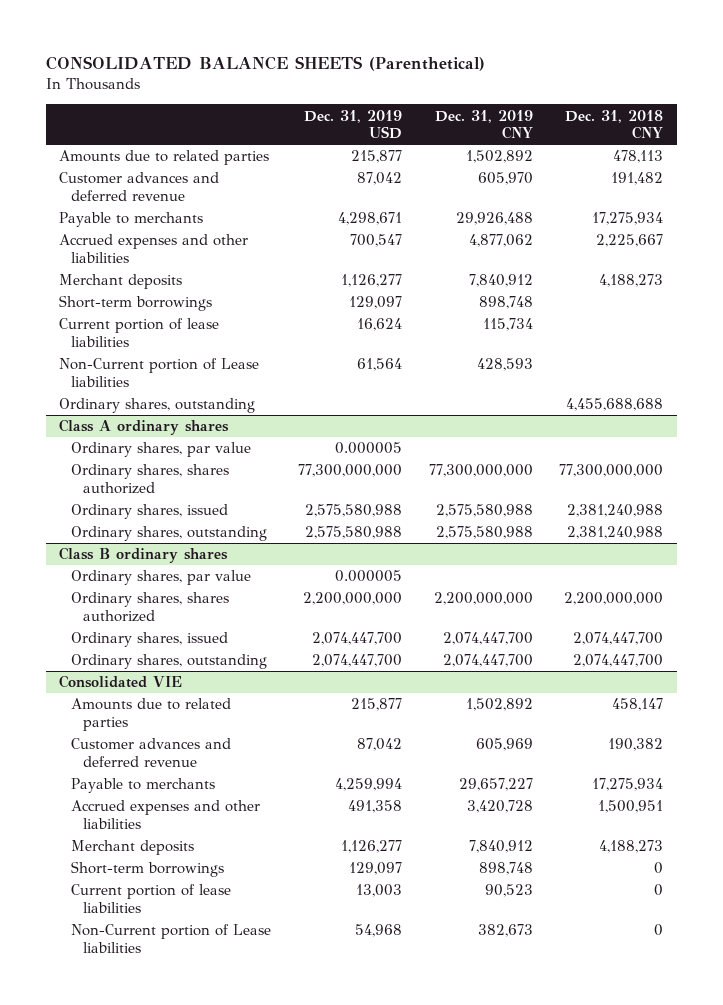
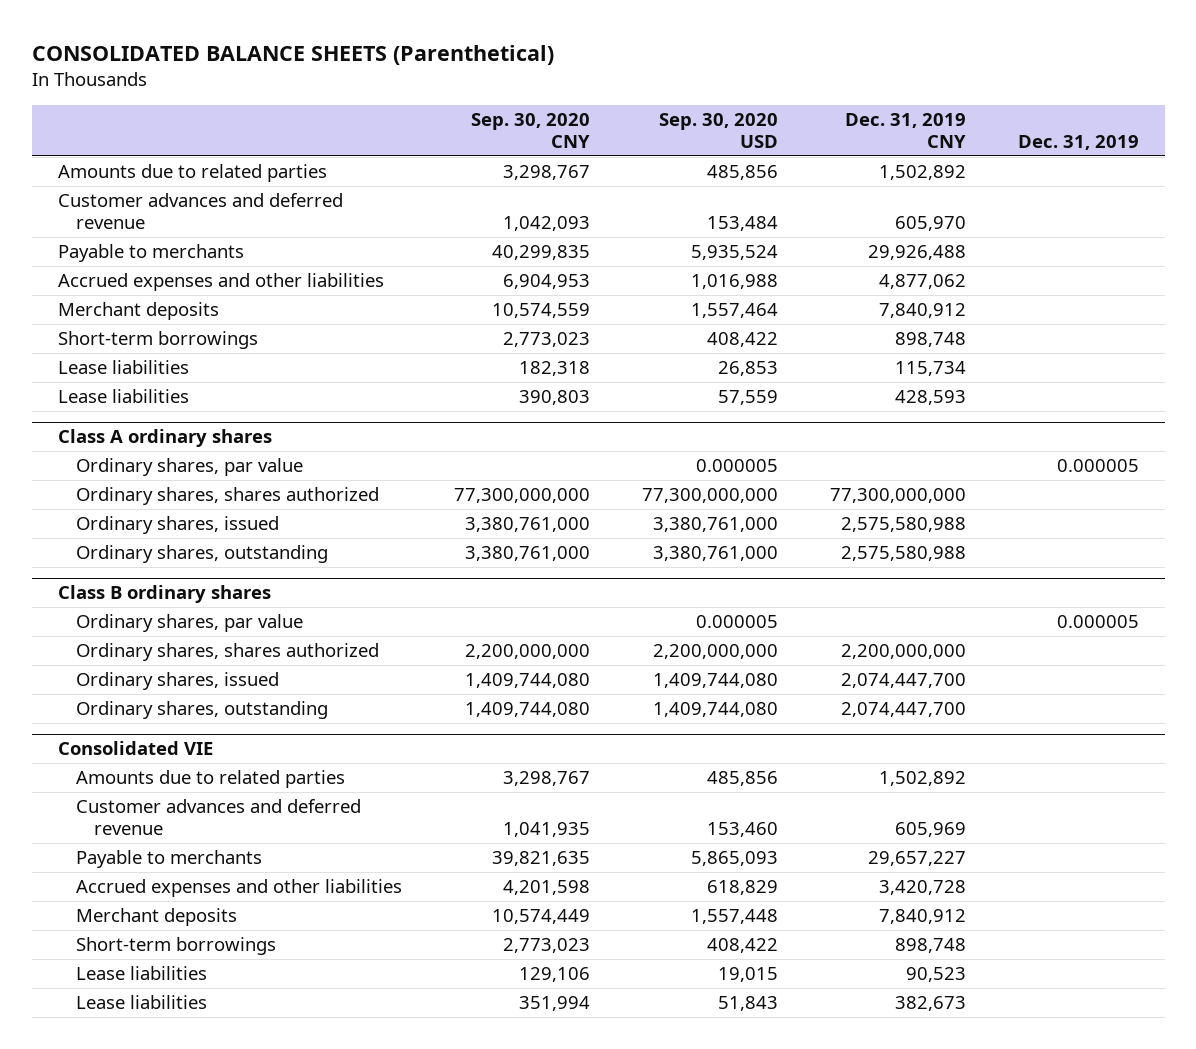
- | Dec. 31, 2019 USD | Dec. 31, 2019 CNY | Dec. 31, 2018 CNY
+ | Sep. 30, 2020 CNY | Sep. 30, 2020 USD | Dec. 31, 2019 CNY | Dec. 31, 2019
- Current portion of lease liabilities | 16,624 | 115,734 |
- Non-Current portion of Lease liabilities | 61,564 | 428,593 |
- Ordinary shares, outstanding | | | 4,455,688,688
+ Lease liabilities | 182,318 | 26,853 | 115,734 |
+ Lease liabilities | 390,803 | 57,559 | 428,593 |
@ Consolidated VIE
- Current portion of lease liabilities | 13,003 | 90,523 | 0
- Non-Current portion of Lease liabilities | 54,968 | 382,673 | 0
+ Lease liabilities | 129,106 | 19,015 | 90,523 |
+ Lease liabilities | 351,994 | 51,843 | 382,673 |

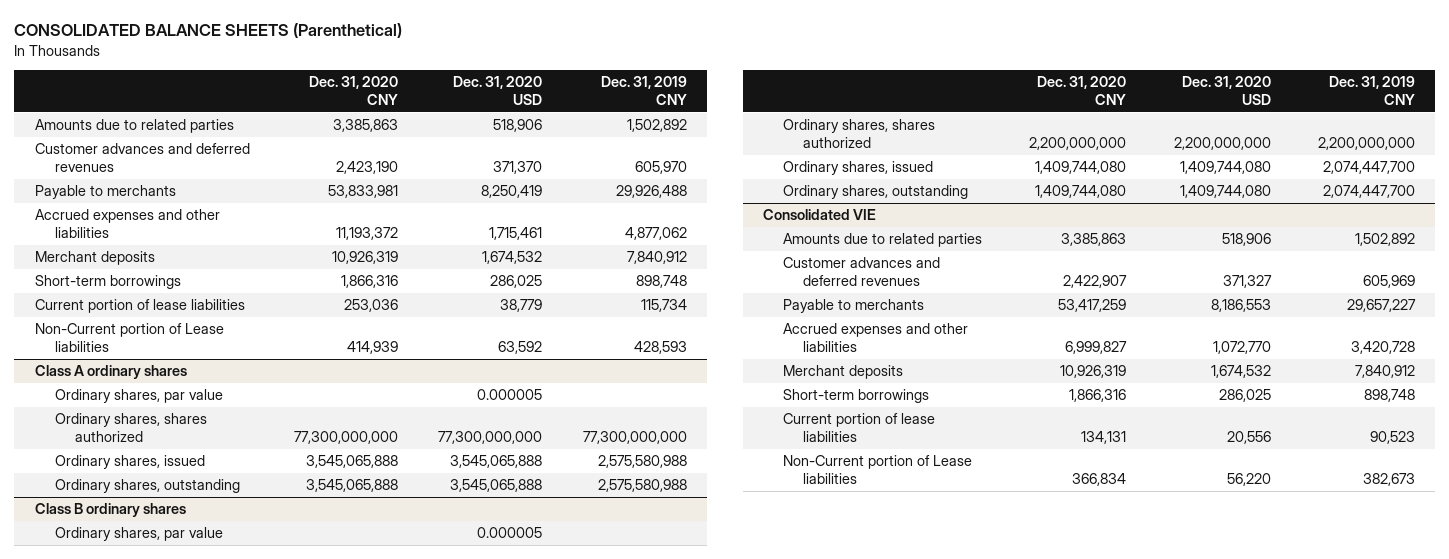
- | Sep. 30, 2020 CNY | Sep. 30, 2020 USD | Dec. 31, 2019 CNY | Dec. 31, 2019
+ | Dec. 31, 2020 CNY | Dec. 31, 2020 USD | Dec. 31, 2019 CNY
- Customer advances and deferred revenue | 1,042,093 | 153,484 | 605,970 |
+ Customer advances and deferred revenues | 2,423,190 | 371,370 | 605,970
- Lease liabilities | 182,318 | 26,853 | 115,734 |
- Lease liabilities | 390,803 | 57,559 | 428,593 |
+ Current portion of lease liabilities | 253,036 | 38,779 | 115,734
+ Non-Current portion of Lease liabilities | 414,939 | 63,592 | 428,593
@ Consolidated VIE
- Customer advances and deferred revenue | 1,041,935 | 153,460 | 605,969 |
+ Customer advances and deferred revenues | 2,422,907 | 371,327 | 605,969
- Lease liabilities | 129,106 | 19,015 | 90,523 |
- Lease liabilities | 351,994 | 51,843 | 382,673 |
+ Current portion of lease liabilities | 134,131 | 20,556 | 90,523
+ Non-Current portion of Lease liabilities | 366,834 | 56,220 | 382,673

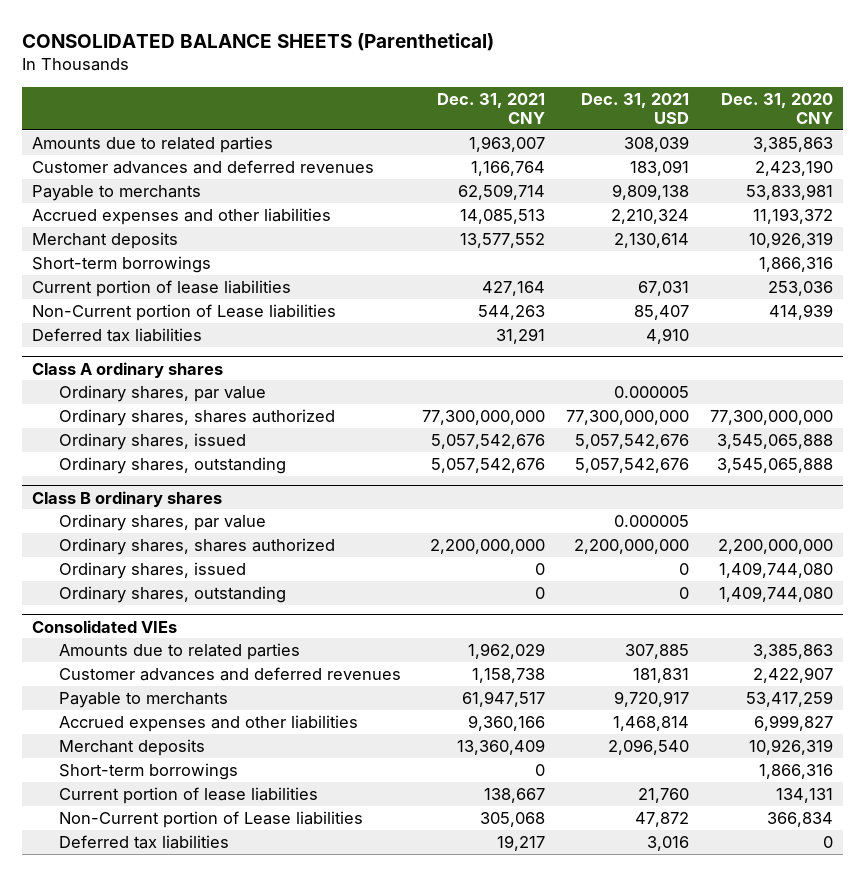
- | Dec. 31, 2020 CNY | Dec. 31, 2020 USD | Dec. 31, 2019 CNY
+ | Dec. 31, 2021 CNY | Dec. 31, 2021 USD | Dec. 31, 2020 CNY
+ Deferred tax liabilities | 31,291 | 4,910 |
- Consolidated VIE
+ Consolidated VIEs
+ Deferred tax liabilities | 19,217 | 3,016 | 0

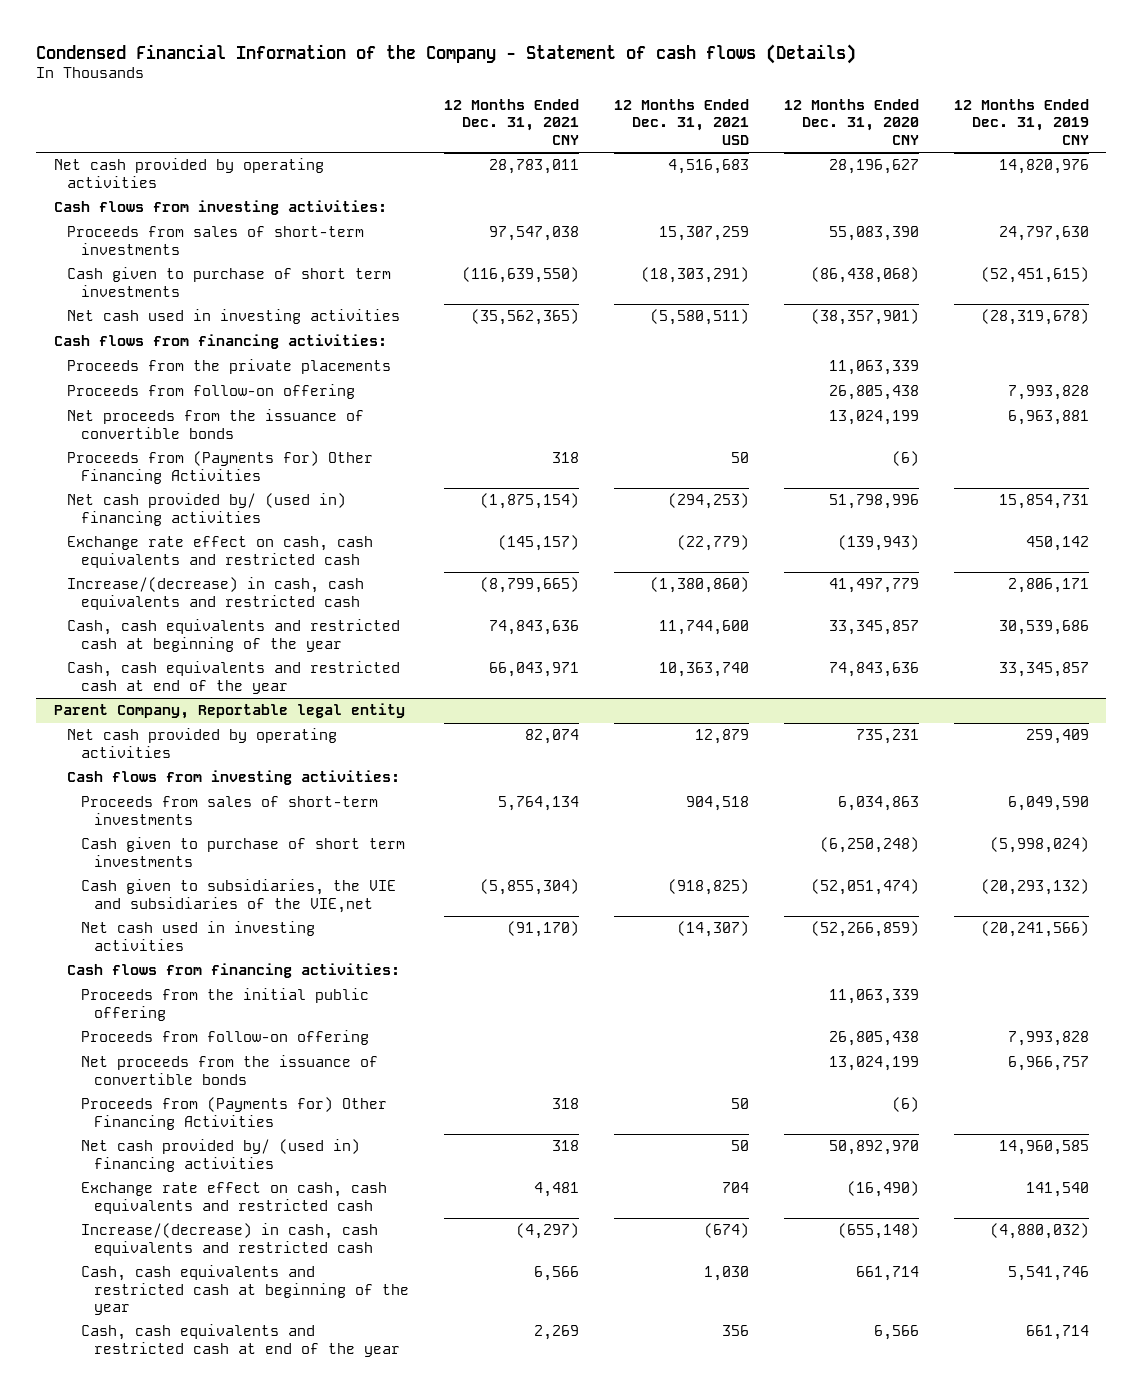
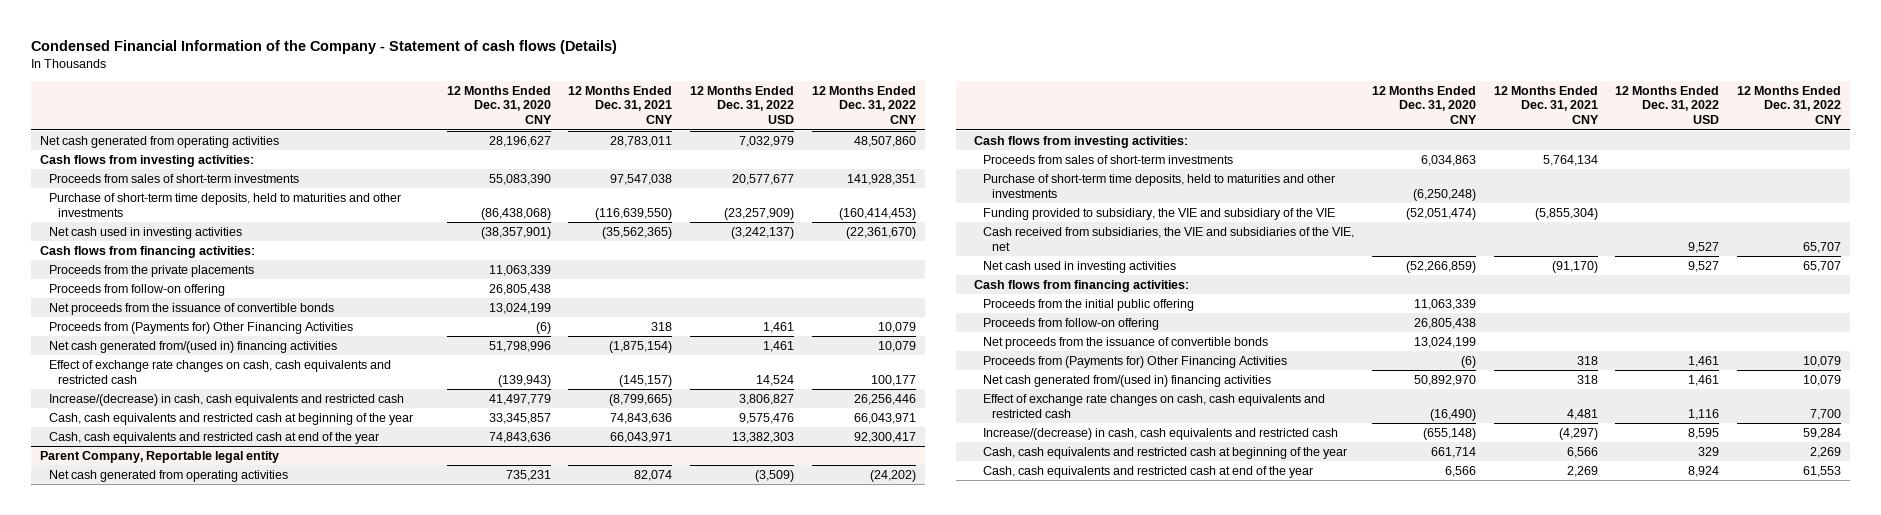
- | 12 Months Ended Dec. 31, 2021 CNY | 12 Months Ended Dec. 31, 2021 USD | 12 Months Ended Dec. 31, 2020 CNY | 12 Months Ended Dec. 31, 2019 CNY
+ | 12 Months Ended Dec. 31, 2020 CNY | 12 Months Ended Dec. 31, 2021 CNY | 12 Months Ended Dec. 31, 2022 USD | 12 Months Ended Dec. 31, 2022 CNY
- Net cash provided by operating activities | 28,783,011 | 4,516,683 | 28,196,627 | 14,820,976
+ Net cash generated from operating activities | 28,196,627 | 28,783,011 | 7,032,979 | 48,507,860
- Cash given to purchase of short term investments | (116,639,550) | (18,303,291) | (86,438,068) | (52,451,615)
+ Purchase of short-term time deposits, held to maturities and other investments | (86,438,068) | (116,639,550) | (23,257,909) | (160,414,453)
- Net cash provided by/ (used in) financing activities | (1,875,154) | (294,253) | 51,798,996 | 15,854,731
- Exchange rate effect on cash, cash equivalents and restricted cash | (145,157) | (22,779) | (139,943) | 450,142
+ Net cash generated from/(used in) financing activities | 51,798,996 | (1,875,154) | 1,461 | 10,079
+ Effect of exchange rate changes on cash, cash equivalents and restricted cash | (139,943) | (145,157) | 14,524 | 100,177
@ Parent Company, Reportable legal entity
- Net cash provided by operating activities | 82,074 | 12,879 | 735,231 | 259,409
+ Net cash generated from operating activities | 735,231 | 82,074 | (3,509) | (24,202)
- Cash given to purchase of short term investments | | | (6,250,248) | (5,998,024)
- Cash given to subsidiaries, the VIE and subsidiaries of the VIE,net | (5,855,304) | (918,825) | (52,051,474) | (20,293,132)
+ Purchase of short-term time deposits, held to maturities and other investments | (6,250,248) | | |
+ Funding provided to subsidiary, the VIE and subsidiary of the VIE | (52,051,474) | (5,855,304) | |
+ Cash received from subsidiaries, the VIE and subsidiaries of the VIE, net | | | 9,527 | 65,707
- Net cash provided by/ (used in) financing activities | 318 | 50 | 50,892,970 | 14,960,585
- Exchange rate effect on cash, cash equivalents and restricted cash | 4,481 | 704 | (16,490) | 141,540
+ Net cash generated from/(used in) financing activities | 50,892,970 | 318 | 1,461 | 10,079
+ Effect of exchange rate changes on cash, cash equivalents and restricted cash | (16,490) | 4,481 | 1,116 | 7,700

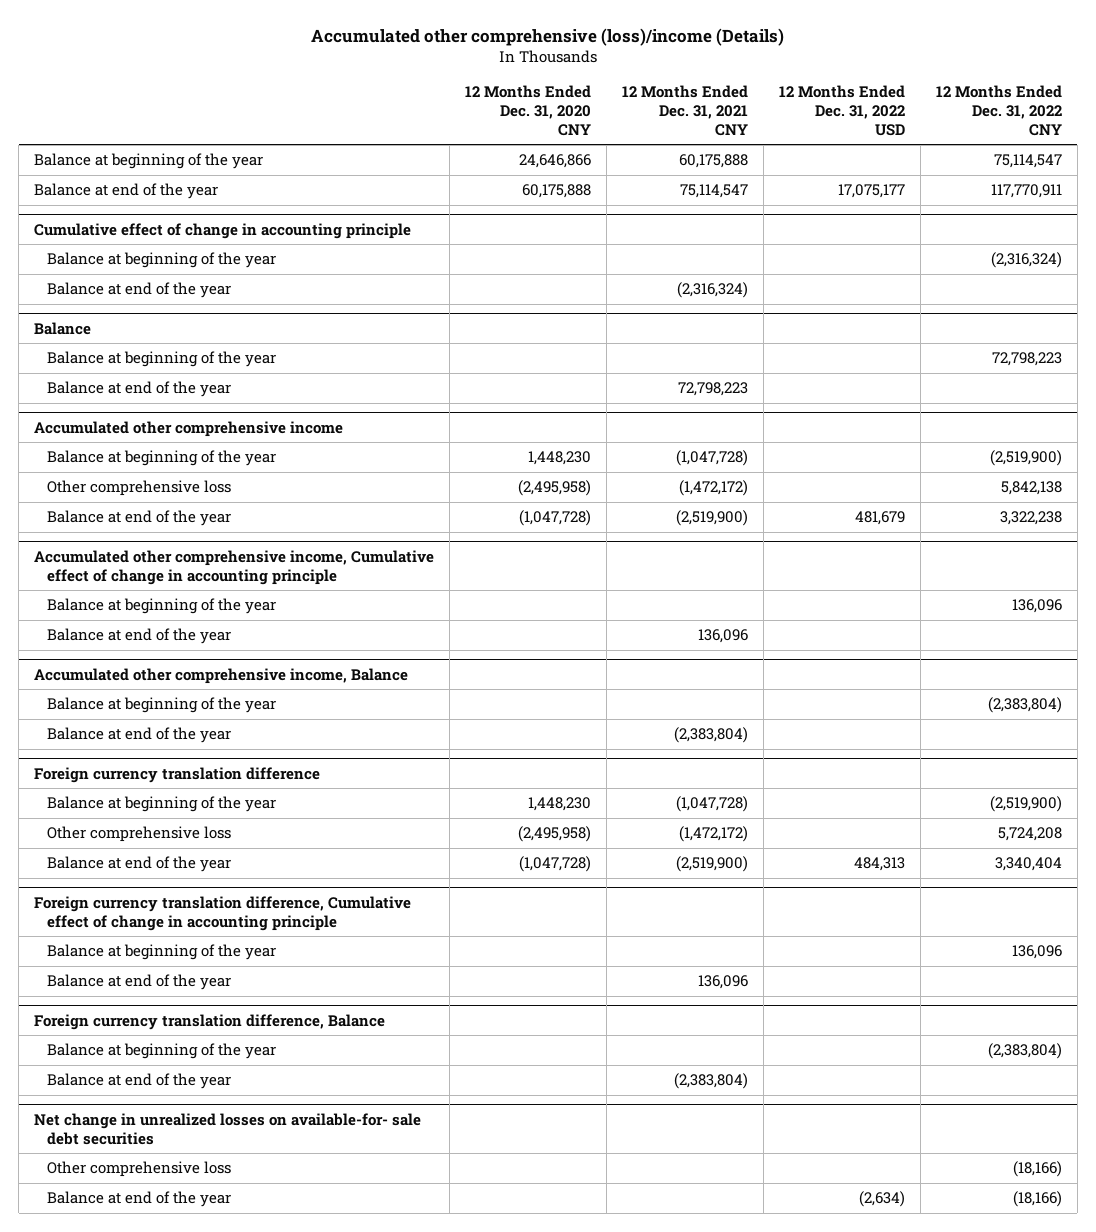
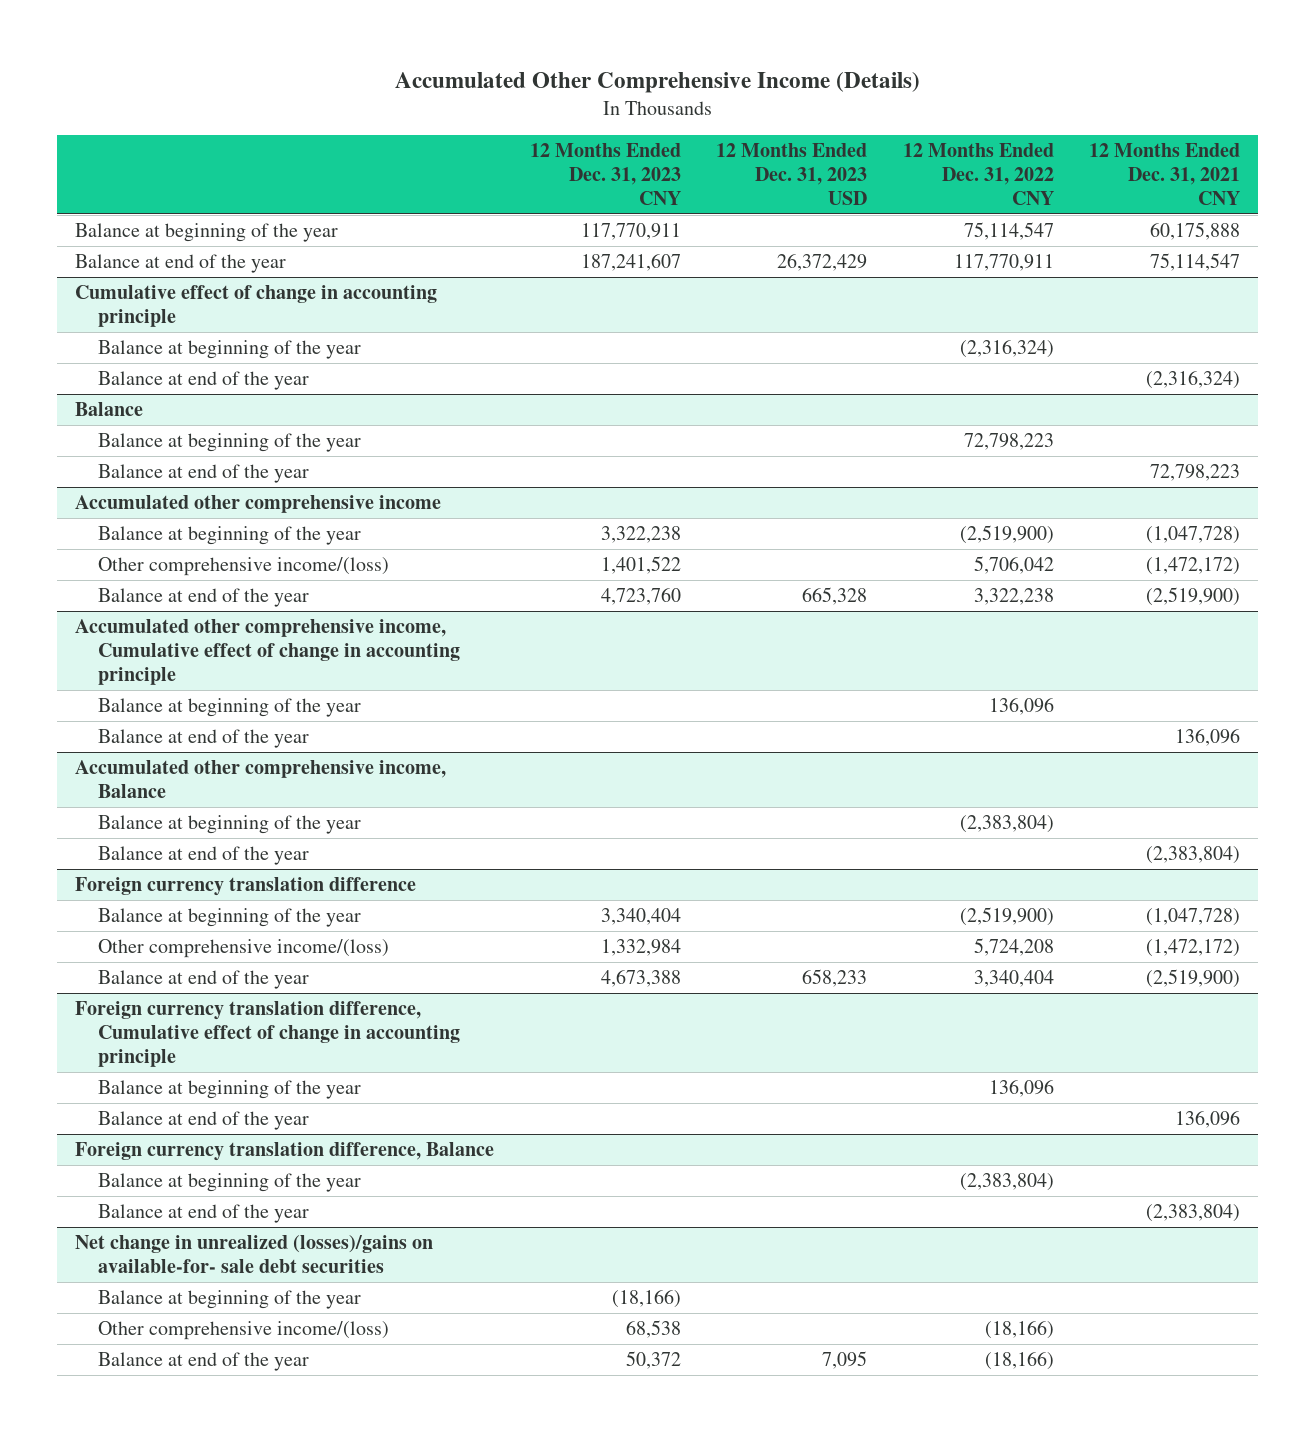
- Accumulated other comprehensive (loss)/income (Details)
+ Accumulated Other Comprehensive Income (Details)
- | 12 Months Ended Dec. 31, 2020 CNY | 12 Months Ended Dec. 31, 2021 CNY | 12 Months Ended Dec. 31, 2022 USD | 12 Months Ended Dec. 31, 2022 CNY
+ | 12 Months Ended Dec. 31, 2023 CNY | 12 Months Ended Dec. 31, 2023 USD | 12 Months Ended Dec. 31, 2022 CNY | 12 Months Ended Dec. 31, 2021 CNY
@ Accumulated other comprehensive income
- Other comprehensive loss | (2,495,958) | (1,472,172) | | 5,842,138
+ Other comprehensive income/(loss) | 1,401,522 | | 5,706,042 | (1,472,172)
@ Foreign currency translation difference
- Other comprehensive loss | (2,495,958) | (1,472,172) | | 5,724,208
+ Other comprehensive income/(loss) | 1,332,984 | | 5,724,208 | (1,472,172)
- Net change in unrealized losses on available-for- sale debt securities
- Other comprehensive loss | | | | (18,166)
+ Net change in unrealized (losses)/gains on available-for- sale debt securities
+ Balance at beginning of the year | (18,166) | | |
+ Other comprehensive income/(loss) | 68,538 | | (18,166) |

